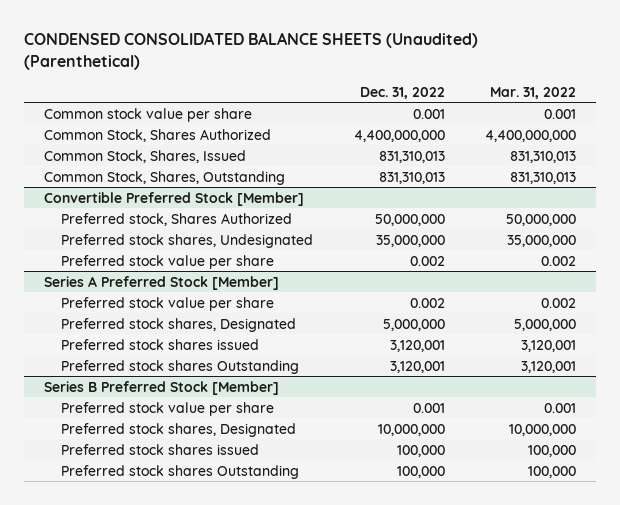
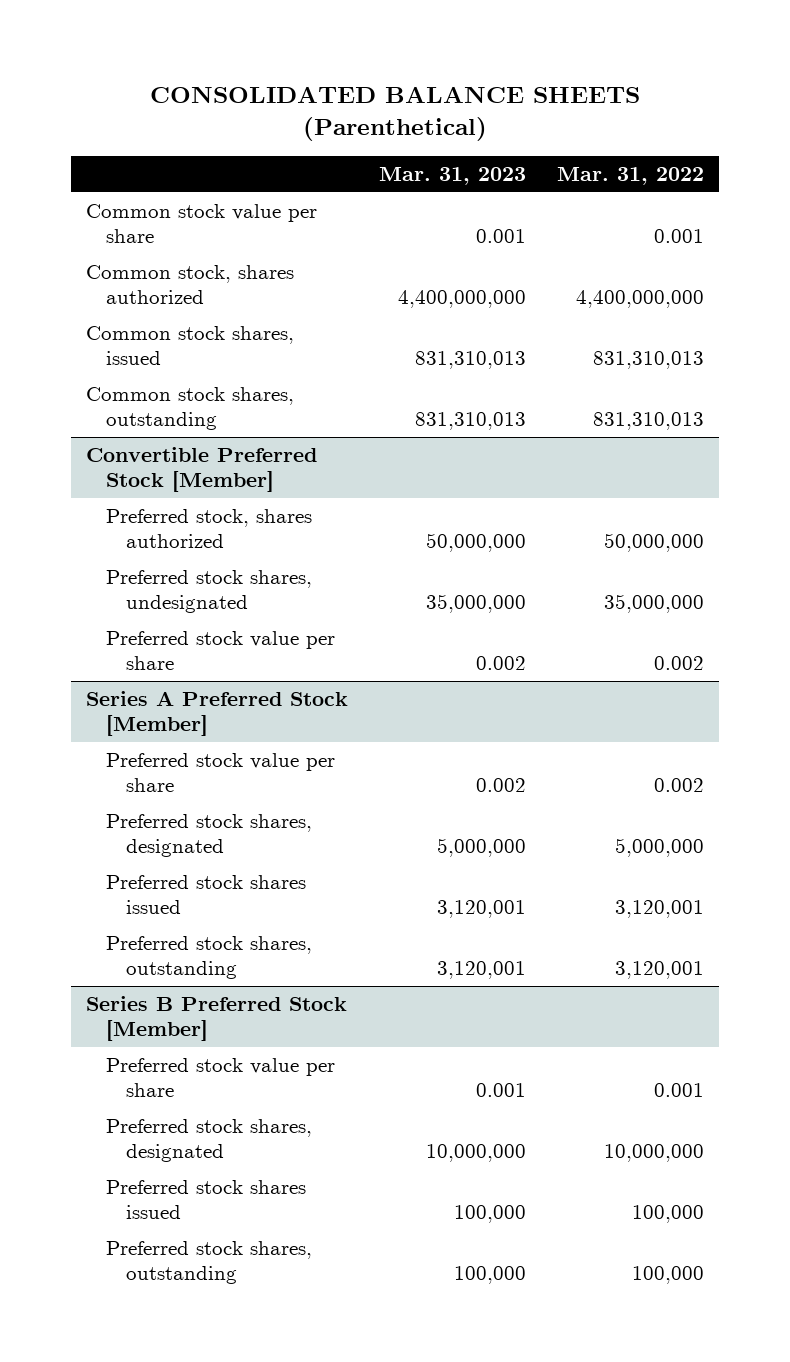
- CONDENSED CONSOLIDATED BALANCE SHEETS (Unaudited) (Parenthetical)
+ CONSOLIDATED BALANCE SHEETS (Parenthetical)
- | Dec. 31, 2022 | Mar. 31, 2022
+ | Mar. 31, 2023 | Mar. 31, 2022
- Common Stock, Shares Authorized | 4,400,000,000 | 4,400,000,000
- Common Stock, Shares, Issued | 831,310,013 | 831,310,013
- Common Stock, Shares, Outstanding | 831,310,013 | 831,310,013
+ Common stock, shares authorized | 4,400,000,000 | 4,400,000,000
+ Common stock shares, issued | 831,310,013 | 831,310,013
+ Common stock shares, outstanding | 831,310,013 | 831,310,013
@ Convertible Preferred Stock [Member]
- Preferred stock, Shares Authorized | 50,000,000 | 50,000,000
- Preferred stock shares, Undesignated | 35,000,000 | 35,000,000
+ Preferred stock, shares authorized | 50,000,000 | 50,000,000
+ Preferred stock shares, undesignated | 35,000,000 | 35,000,000
@ Series A Preferred Stock [Member]
- Preferred stock shares, Designated | 5,000,000 | 5,000,000
+ Preferred stock shares, designated | 5,000,000 | 5,000,000
- Preferred stock shares Outstanding | 3,120,001 | 3,120,001
+ Preferred stock shares, outstanding | 3,120,001 | 3,120,001
@ Series B Preferred Stock [Member]
- Preferred stock shares, Designated | 10,000,000 | 10,000,000
+ Preferred stock shares, designated | 10,000,000 | 10,000,000
- Preferred stock shares Outstanding | 100,000 | 100,000
+ Preferred stock shares, outstanding | 100,000 | 100,000

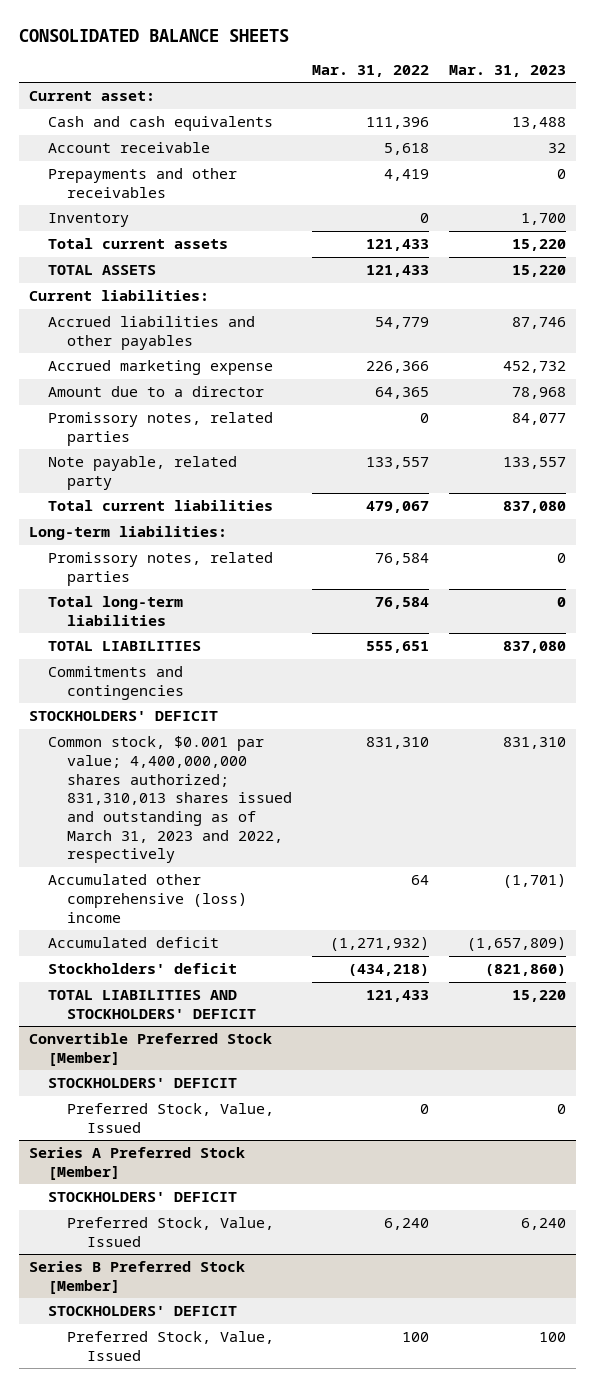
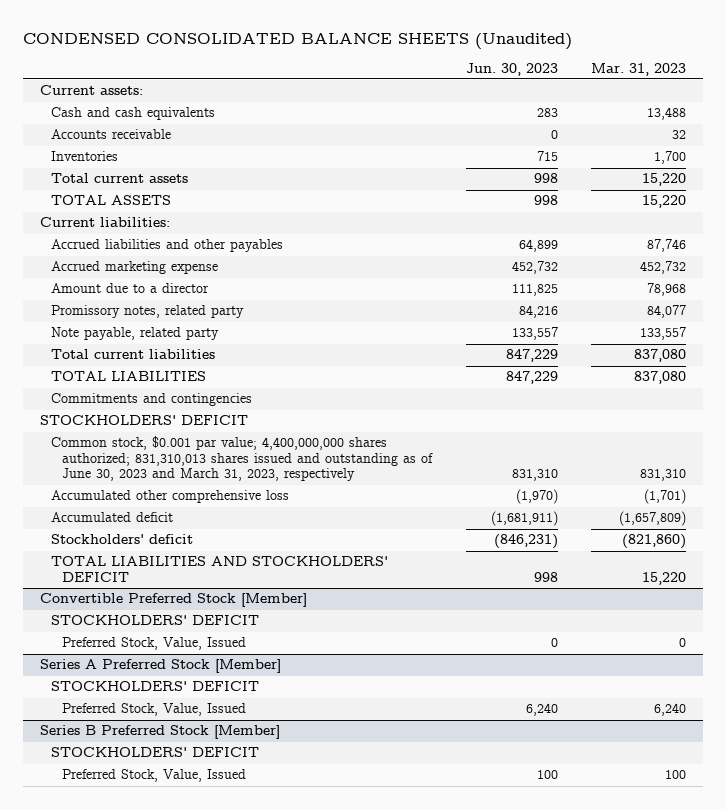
- CONSOLIDATED BALANCE SHEETS
+ CONDENSED CONSOLIDATED BALANCE SHEETS (Unaudited)
- | Mar. 31, 2022 | Mar. 31, 2023
+ | Jun. 30, 2023 | Mar. 31, 2023
- Current asset:
+ Current assets:
- Account receivable | 5,618 | 32
- Prepayments and other receivables | 4,419 | 0
- Inventory | 0 | 1,700
+ Accounts receivable | 0 | 32
+ Inventories | 715 | 1,700
- Promissory notes, related parties | 0 | 84,077
+ Promissory notes, related party | 84,216 | 84,077
- Long-term liabilities:
- Promissory notes, related parties | 76,584 | 0
- Total long-term liabilities | 76,584 | 0
- Common stock, $0.001 par value; 4,400,000,000 shares authorized; 831,310,013 shares issued and outstanding as of March 31, 2023 and 2022, respectively | 831,310 | 831,310
- Accumulated other comprehensive (loss) income | 64 | (1,701)
+ Common stock, $0.001 par value; 4,400,000,000 shares authorized; 831,310,013 shares issued and outstanding as of June 30, 2023 and March 31, 2023, respectively | 831,310 | 831,310
+ Accumulated other comprehensive loss | (1,970) | (1,701)

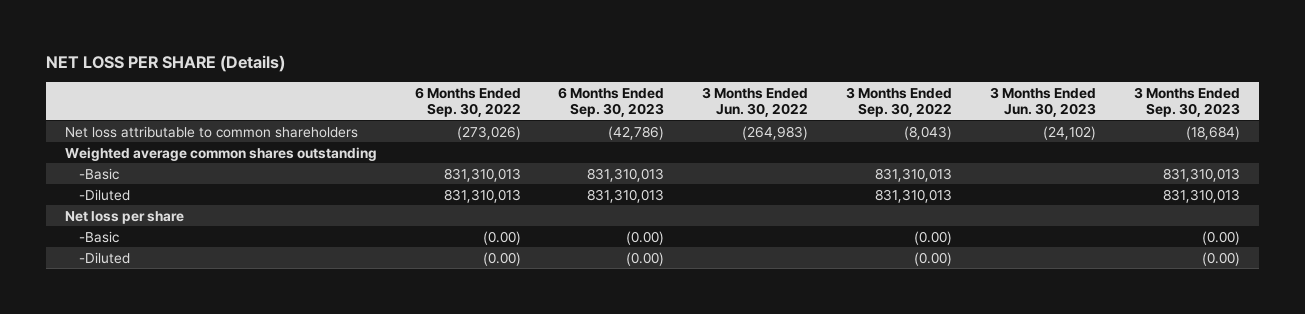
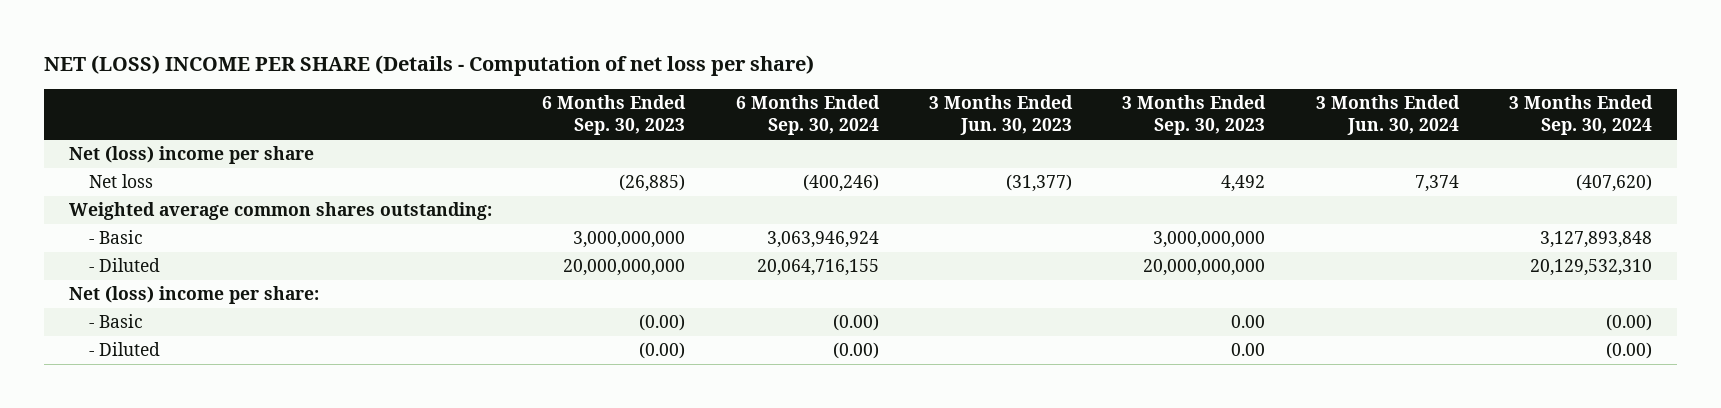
- NET LOSS PER SHARE (Details)
+ NET (LOSS) INCOME PER SHARE (Details - Computation of net loss per share)
- | 6 Months Ended Sep. 30, 2022 | 6 Months Ended Sep. 30, 2023 | 3 Months Ended Jun. 30, 2022 | 3 Months Ended Sep. 30, 2022 | 3 Months Ended Jun. 30, 2023 | 3 Months Ended Sep. 30, 2023
+ | 6 Months Ended Sep. 30, 2023 | 6 Months Ended Sep. 30, 2024 | 3 Months Ended Jun. 30, 2023 | 3 Months Ended Sep. 30, 2023 | 3 Months Ended Jun. 30, 2024 | 3 Months Ended Sep. 30, 2024
- Net loss attributable to common shareholders | (273,026) | (42,786) | (264,983) | (8,043) | (24,102) | (18,684)
- Weighted average common shares outstanding
- -Basic | 831,310,013 | 831,310,013 | | 831,310,013 | | 831,310,013
- -Diluted | 831,310,013 | 831,310,013 | | 831,310,013 | | 831,310,013
- Net loss per share
- -Basic | (0.00) | (0.00) | | (0.00) | | (0.00)
- -Diluted | (0.00) | (0.00) | | (0.00) | | (0.00)
+ Net (loss) income per share
+ Net loss | (26,885) | (400,246) | (31,377) | 4,492 | 7,374 | (407,620)
+ Weighted average common shares outstanding:
+ - Basic | 3,000,000,000 | 3,063,946,924 | | 3,000,000,000 | | 3,127,893,848
+ - Diluted | 20,000,000,000 | 20,064,716,155 | | 20,000,000,000 | | 20,129,532,310
+ Net (loss) income per share:
+ - Basic | (0.00) | (0.00) | | 0.00 | | (0.00)
+ - Diluted | (0.00) | (0.00) | | 0.00 | | (0.00)

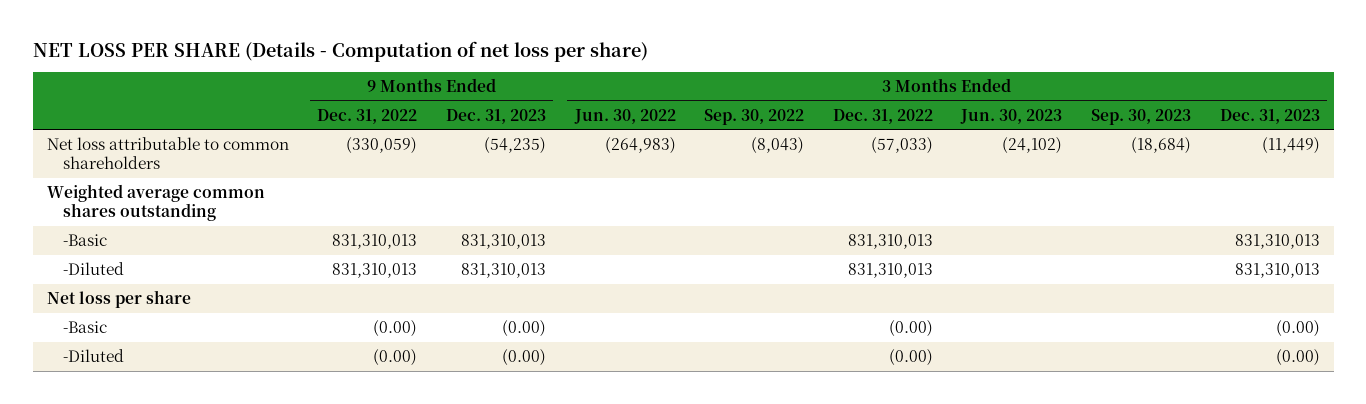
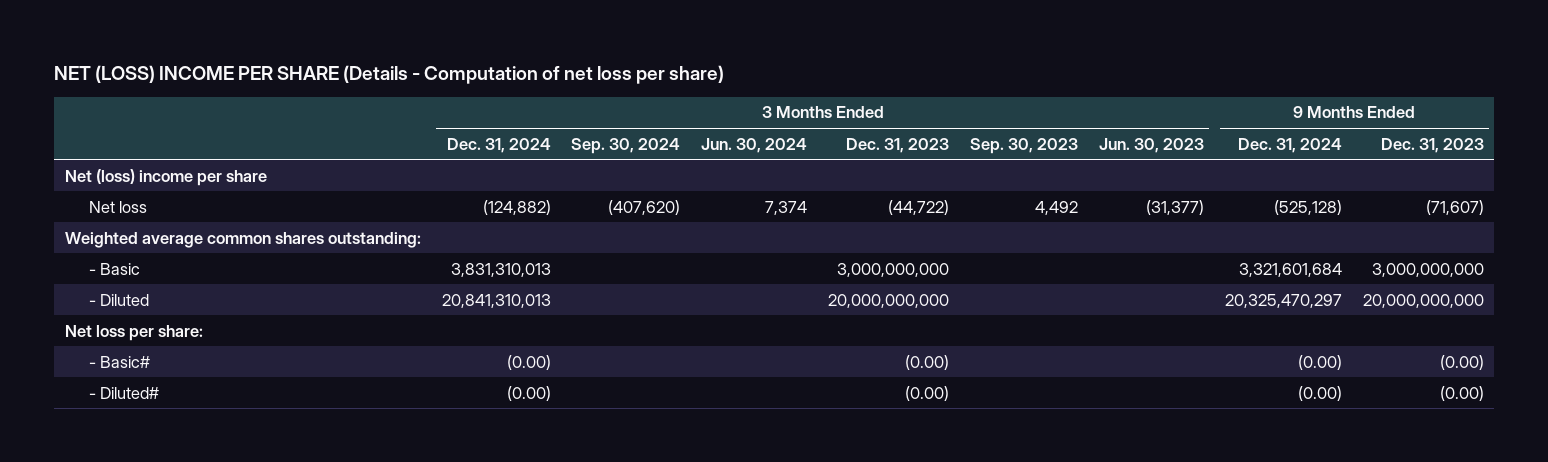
- NET LOSS PER SHARE (Details - Computation of net loss per share)
+ NET (LOSS) INCOME PER SHARE (Details - Computation of net loss per share)
- | 9 Months Ended Dec. 31, 2022 | 9 Months Ended Dec. 31, 2023 | 3 Months Ended Jun. 30, 2022 | 3 Months Ended Sep. 30, 2022 | 3 Months Ended Dec. 31, 2022 | 3 Months Ended Jun. 30, 2023 | 3 Months Ended Sep. 30, 2023 | 3 Months Ended Dec. 31, 2023
+ | 3 Months Ended Dec. 31, 2024 | 3 Months Ended Sep. 30, 2024 | 3 Months Ended Jun. 30, 2024 | 3 Months Ended Dec. 31, 2023 | 3 Months Ended Sep. 30, 2023 | 3 Months Ended Jun. 30, 2023 | 9 Months Ended Dec. 31, 2024 | 9 Months Ended Dec. 31, 2023
- Net loss attributable to common shareholders | (330,059) | (54,235) | (264,983) | (8,043) | (57,033) | (24,102) | (18,684) | (11,449)
- Weighted average common shares outstanding
- -Basic | 831,310,013 | 831,310,013 | | | 831,310,013 | | | 831,310,013
- -Diluted | 831,310,013 | 831,310,013 | | | 831,310,013 | | | 831,310,013
- Net loss per share
- -Basic | (0.00) | (0.00) | | | (0.00) | | | (0.00)
- -Diluted | (0.00) | (0.00) | | | (0.00) | | | (0.00)
+ Net (loss) income per share
+ Net loss | (124,882) | (407,620) | 7,374 | (44,722) | 4,492 | (31,377) | (525,128) | (71,607)
+ Weighted average common shares outstanding:
+ - Basic | 3,831,310,013 | | | 3,000,000,000 | | | 3,321,601,684 | 3,000,000,000
+ - Diluted | 20,841,310,013 | | | 20,000,000,000 | | | 20,325,470,297 | 20,000,000,000
+ Net loss per share:
+ - Basic# | (0.00) | | | (0.00) | | | (0.00) | (0.00)
+ - Diluted# | (0.00) | | | (0.00) | | | (0.00) | (0.00)

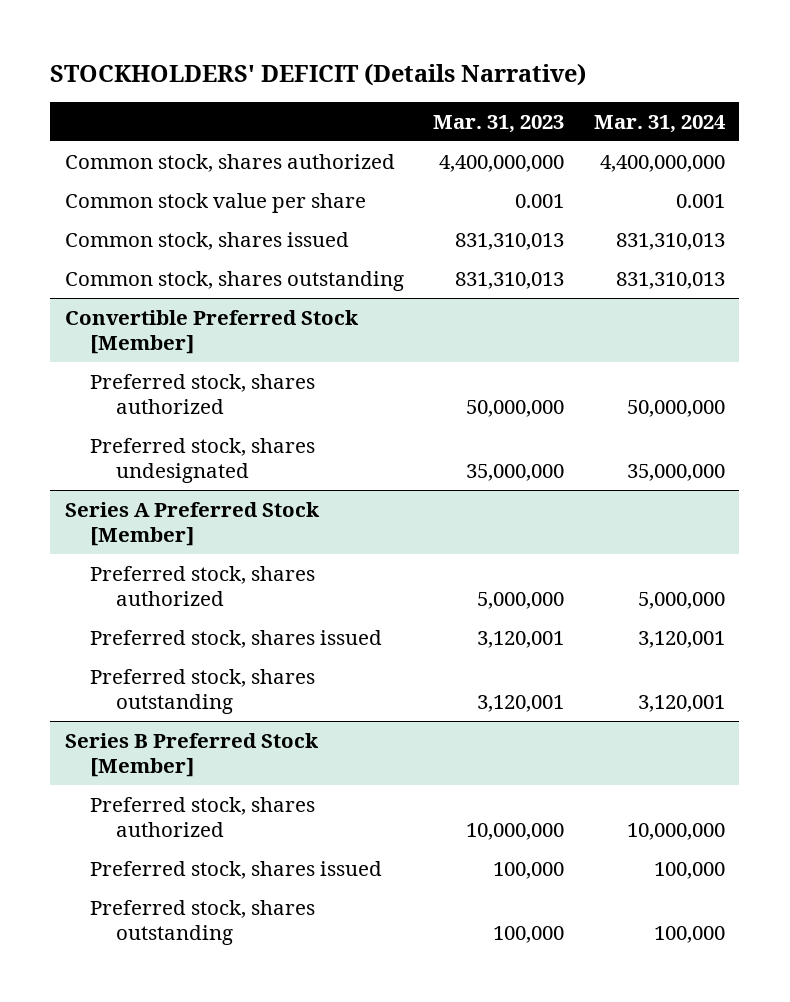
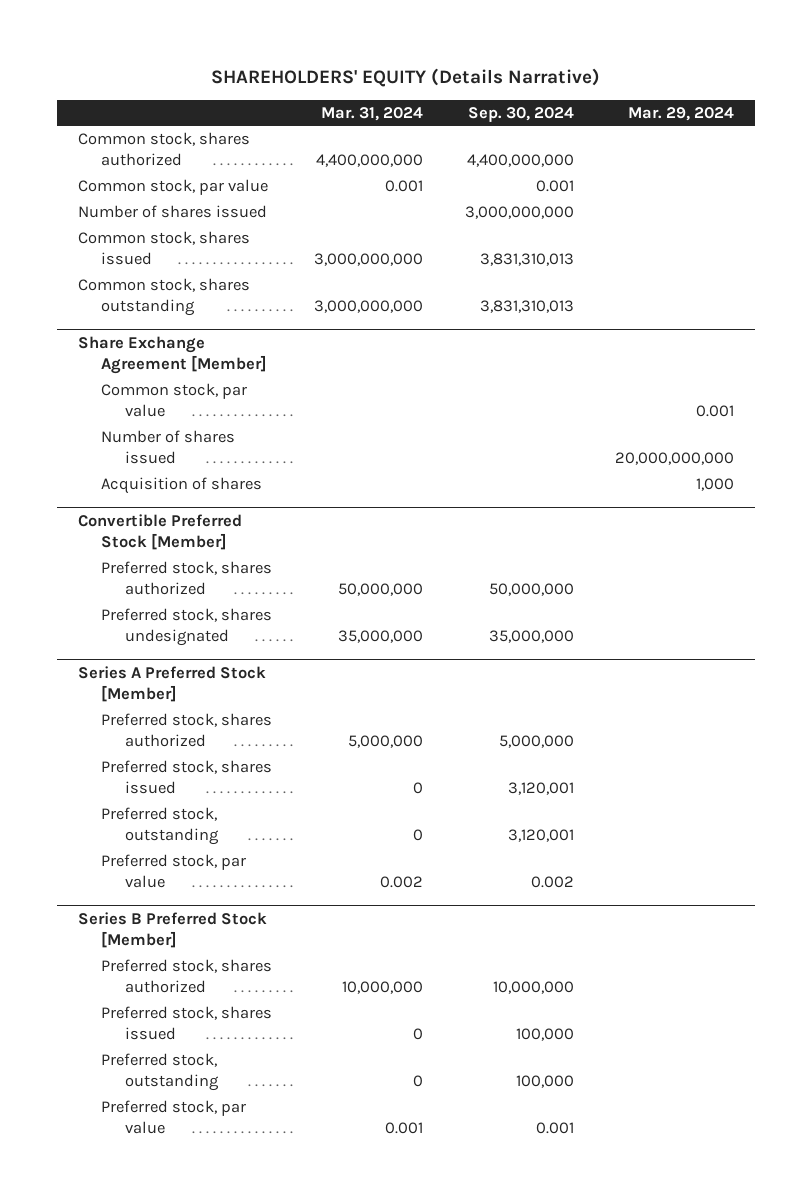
- STOCKHOLDERS' DEFICIT (Details Narrative)
+ SHAREHOLDERS' EQUITY (Details Narrative)
- | Mar. 31, 2023 | Mar. 31, 2024
+ | Mar. 31, 2024 | Sep. 30, 2024 | Mar. 29, 2024
- Common stock value per share | 0.001 | 0.001
- Common stock, shares issued | 831,310,013 | 831,310,013
- Common stock, shares outstanding | 831,310,013 | 831,310,013
+ Common stock, par value | 0.001 | 0.001 |
+ Number of shares issued | | 3,000,000,000 |
+ Common stock, shares issued | 3,000,000,000 | 3,831,310,013 |
+ Common stock, shares outstanding | 3,000,000,000 | 3,831,310,013 |
+ Share Exchange Agreement [Member]
+ Common stock, par value | | | 0.001
+ Number of shares issued | | | 20,000,000,000
+ Acquisition of shares | | | 1,000
@ Series A Preferred Stock [Member]
- Preferred stock, shares issued | 3,120,001 | 3,120,001
- Preferred stock, shares outstanding | 3,120,001 | 3,120,001
+ Preferred stock, shares issued | 0 | 3,120,001 |
+ Preferred stock, outstanding | 0 | 3,120,001 |
+ Preferred stock, par value | 0.002 | 0.002 |
@ Series B Preferred Stock [Member]
- Preferred stock, shares issued | 100,000 | 100,000
- Preferred stock, shares outstanding | 100,000 | 100,000
+ Preferred stock, shares issued | 0 | 100,000 |
+ Preferred stock, outstanding | 0 | 100,000 |
+ Preferred stock, par value | 0.001 | 0.001 |

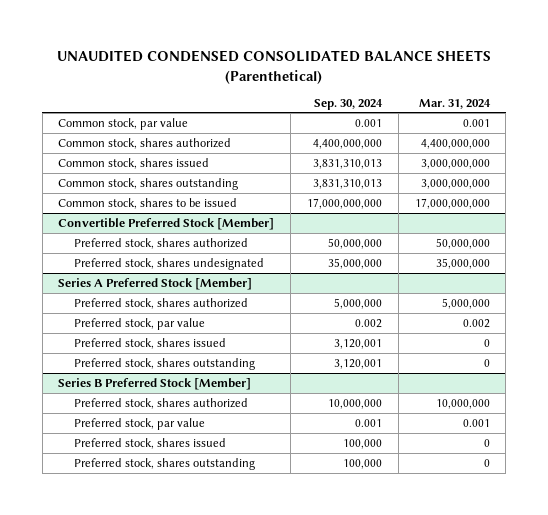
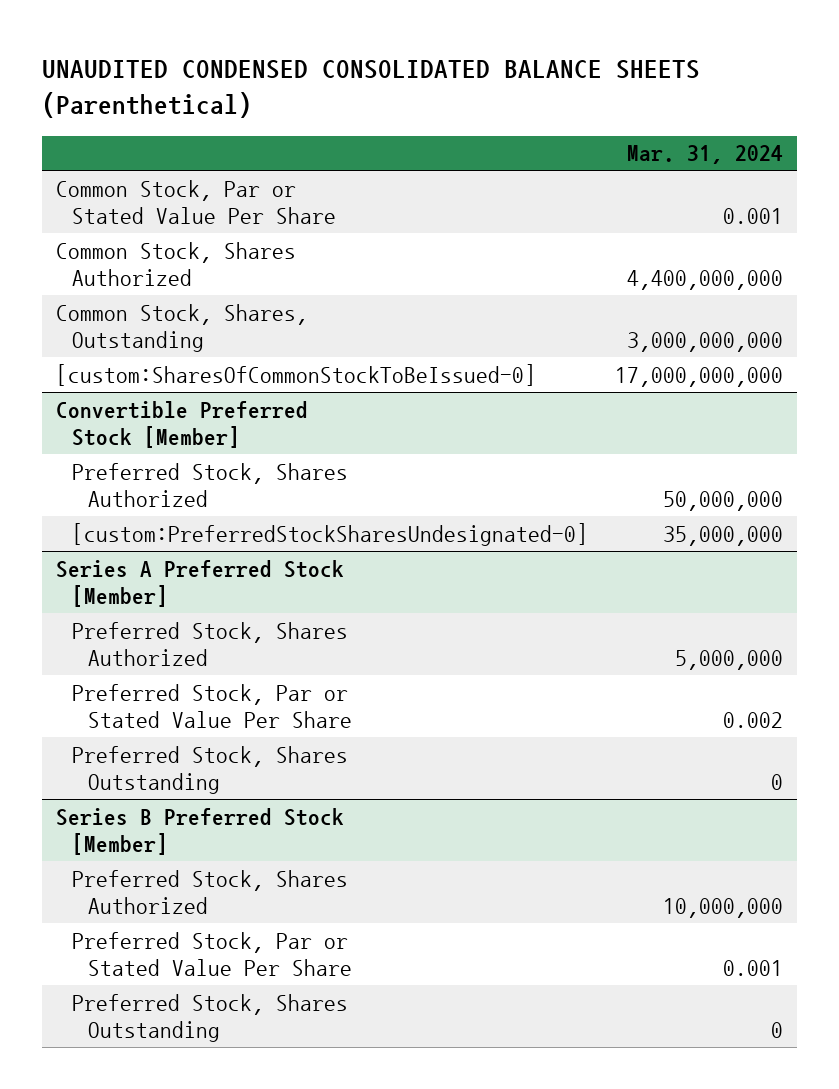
- | Sep. 30, 2024 | Mar. 31, 2024
+ | Mar. 31, 2024
- Common stock, par value | 0.001 | 0.001
- Common stock, shares authorized | 4,400,000,000 | 4,400,000,000
- Common stock, shares issued | 3,831,310,013 | 3,000,000,000
- Common stock, shares outstanding | 3,831,310,013 | 3,000,000,000
- Common stock, shares to be issued | 17,000,000,000 | 17,000,000,000
+ Common Stock, Par or Stated Value Per Share | 0.001
+ Common Stock, Shares Authorized | 4,400,000,000
+ Common Stock, Shares, Outstanding | 3,000,000,000
+ [custom:SharesOfCommonStockToBeIssued-0] | 17,000,000,000
@ Convertible Preferred Stock [Member]
- Preferred stock, shares authorized | 50,000,000 | 50,000,000
- Preferred stock, shares undesignated | 35,000,000 | 35,000,000
+ Preferred Stock, Shares Authorized | 50,000,000
+ [custom:PreferredStockSharesUndesignated-0] | 35,000,000
@ Series A Preferred Stock [Member]
- Preferred stock, shares authorized | 5,000,000 | 5,000,000
- Preferred stock, par value | 0.002 | 0.002
- Preferred stock, shares issued | 3,120,001 | 0
- Preferred stock, shares outstanding | 3,120,001 | 0
+ Preferred Stock, Shares Authorized | 5,000,000
+ Preferred Stock, Par or Stated Value Per Share | 0.002
+ Preferred Stock, Shares Outstanding | 0
@ Series B Preferred Stock [Member]
- Preferred stock, shares authorized | 10,000,000 | 10,000,000
- Preferred stock, par value | 0.001 | 0.001
- Preferred stock, shares issued | 100,000 | 0
- Preferred stock, shares outstanding | 100,000 | 0
+ Preferred Stock, Shares Authorized | 10,000,000
+ Preferred Stock, Par or Stated Value Per Share | 0.001
+ Preferred Stock, Shares Outstanding | 0

